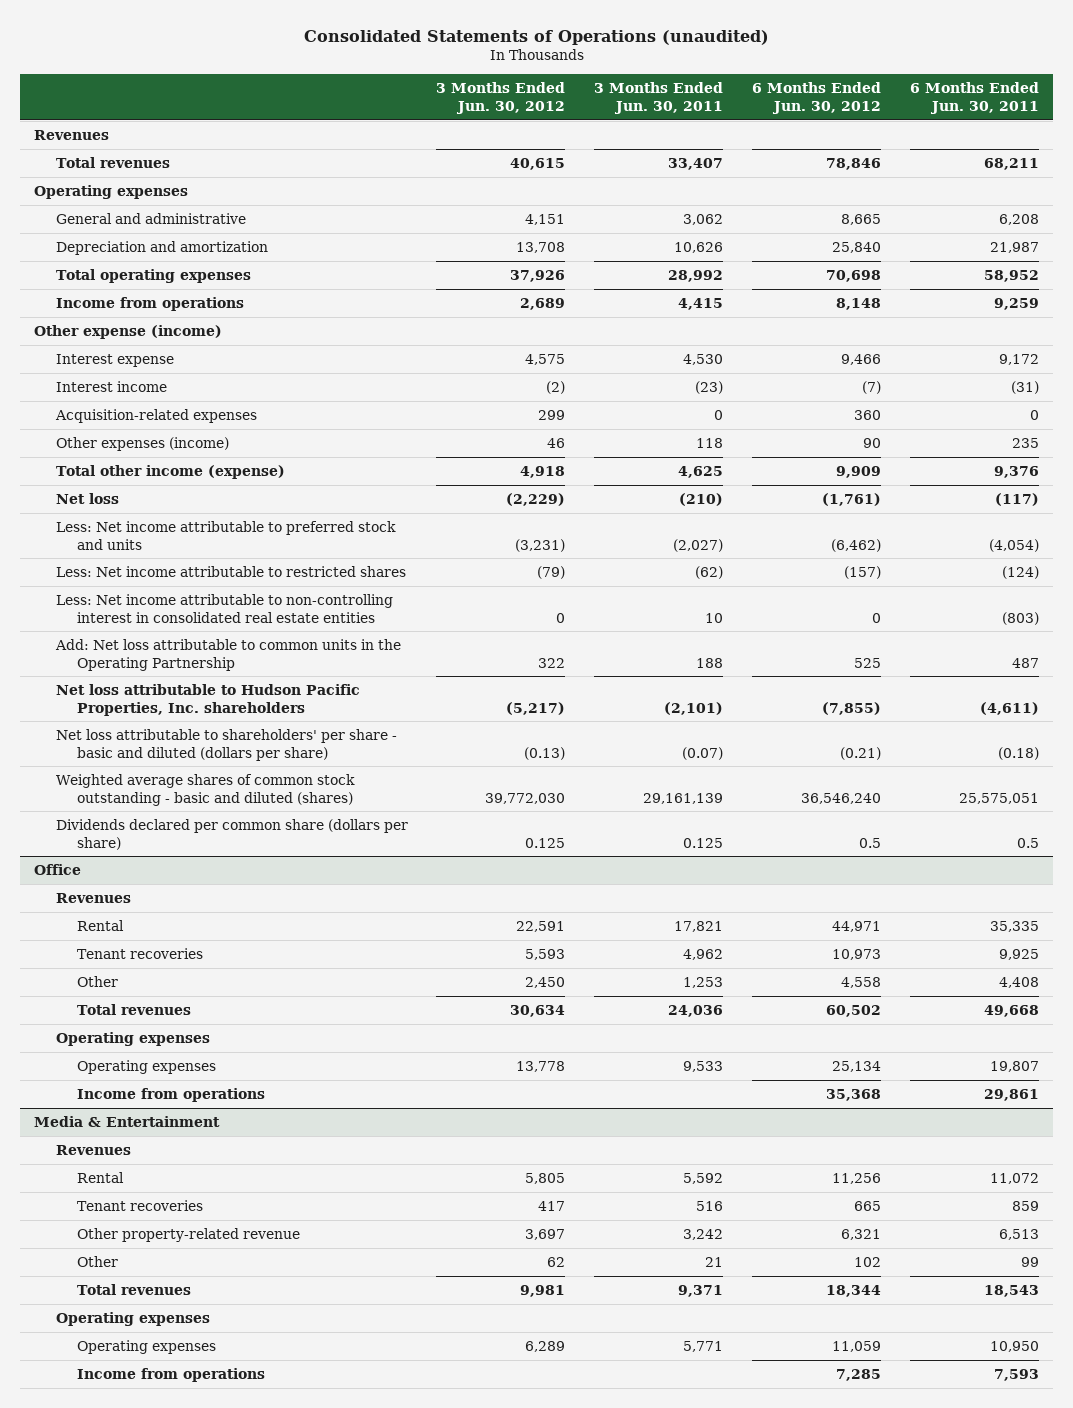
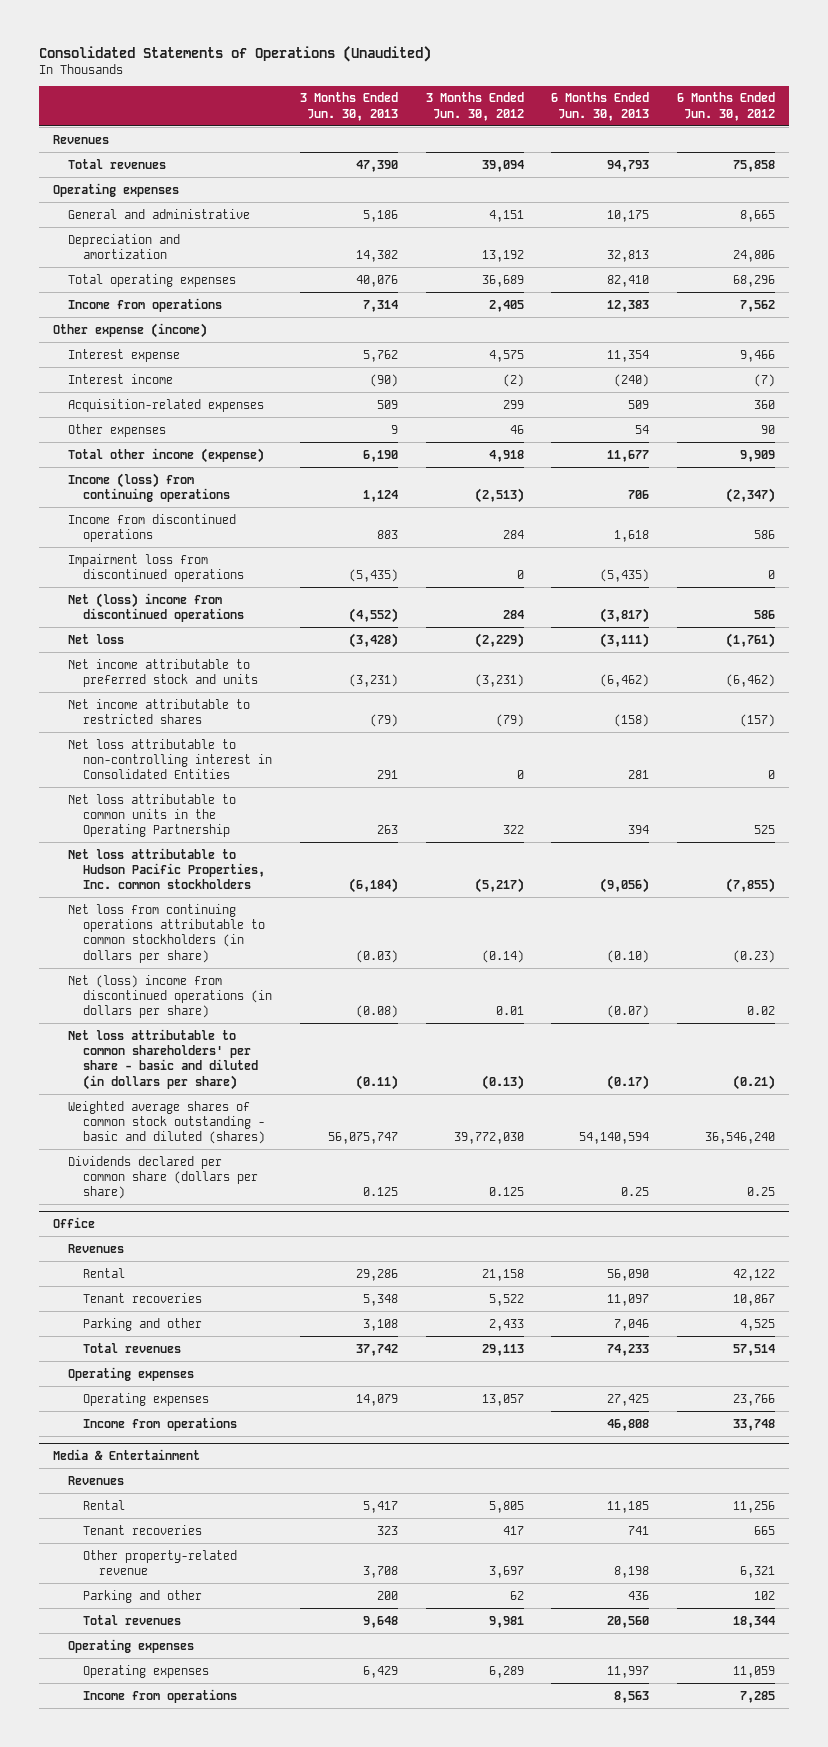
- Consolidated Statements of Operations (unaudited)
+ Consolidated Statements of Operations (Unaudited)
- | 3 Months Ended Jun. 30, 2012 | 3 Months Ended Jun. 30, 2011 | 6 Months Ended Jun. 30, 2012 | 6 Months Ended Jun. 30, 2011
+ | 3 Months Ended Jun. 30, 2013 | 3 Months Ended Jun. 30, 2012 | 6 Months Ended Jun. 30, 2013 | 6 Months Ended Jun. 30, 2012
- Total revenues | 40,615 | 33,407 | 78,846 | 68,211
+ Total revenues | 47,390 | 39,094 | 94,793 | 75,858
- Depreciation and amortization | 13,708 | 10,626 | 25,840 | 21,987
- Total operating expenses | 37,926 | 28,992 | 70,698 | 58,952
- Income from operations | 2,689 | 4,415 | 8,148 | 9,259
+ Depreciation and amortization | 14,382 | 13,192 | 32,813 | 24,806
+ Total operating expenses | 40,076 | 36,689 | 82,410 | 68,296
+ Income from operations | 7,314 | 2,405 | 12,383 | 7,562
- Other expenses (income) | 46 | 118 | 90 | 235
+ Other expenses | 9 | 46 | 54 | 90
+ Income (loss) from continuing operations | 1,124 | (2,513) | 706 | (2,347)
+ Income from discontinued operations | 883 | 284 | 1,618 | 586
+ Impairment loss from discontinued operations | (5,435) | 0 | (5,435) | 0
+ Net (loss) income from discontinued operations | (4,552) | 284 | (3,817) | 586
- Less: Net income attributable to preferred stock and units | (3,231) | (2,027) | (6,462) | (4,054)
- Less: Net income attributable to restricted shares | (79) | (62) | (157) | (124)
- Less: Net income attributable to non-controlling interest in consolidated real estate entities | 0 | 10 | 0 | (803)
- Add: Net loss attributable to common units in the Operating Partnership | 322 | 188 | 525 | 487
- Net loss attributable to Hudson Pacific Properties, Inc. shareholders | (5,217) | (2,101) | (7,855) | (4,611)
- Net loss attributable to shareholders' per share - basic and diluted (dollars per share) | (0.13) | (0.07) | (0.21) | (0.18)
+ Net income attributable to preferred stock and units | (3,231) | (3,231) | (6,462) | (6,462)
+ Net income attributable to restricted shares | (79) | (79) | (158) | (157)
+ Net loss attributable to non-controlling interest in Consolidated Entities | 291 | 0 | 281 | 0
+ Net loss attributable to common units in the Operating Partnership | 263 | 322 | 394 | 525
+ Net loss attributable to Hudson Pacific Properties, Inc. common stockholders | (6,184) | (5,217) | (9,056) | (7,855)
+ Net loss from continuing operations attributable to common stockholders (in dollars per share) | (0.03) | (0.14) | (0.10) | (0.23)
+ Net (loss) income from discontinued operations (in dollars per share) | (0.08) | 0.01 | (0.07) | 0.02
+ Net loss attributable to common shareholders' per share - basic and diluted (in dollars per share) | (0.11) | (0.13) | (0.17) | (0.21)
- Dividends declared per common share (dollars per share) | 0.125 | 0.125 | 0.5 | 0.5
+ Dividends declared per common share (dollars per share) | 0.125 | 0.125 | 0.25 | 0.25
@ Office
- Rental | 22,591 | 17,821 | 44,971 | 35,335
- Tenant recoveries | 5,593 | 4,962 | 10,973 | 9,925
- Other | 2,450 | 1,253 | 4,558 | 4,408
- Total revenues | 30,634 | 24,036 | 60,502 | 49,668
+ Rental | 29,286 | 21,158 | 56,090 | 42,122
+ Tenant recoveries | 5,348 | 5,522 | 11,097 | 10,867
+ Parking and other | 3,108 | 2,433 | 7,046 | 4,525
+ Total revenues | 37,742 | 29,113 | 74,233 | 57,514
- Operating expenses | 13,778 | 9,533 | 25,134 | 19,807
- Income from operations | | | 35,368 | 29,861
+ Operating expenses | 14,079 | 13,057 | 27,425 | 23,766
+ Income from operations | | | 46,808 | 33,748
@ Media & Entertainment
- Other | 62 | 21 | 102 | 99
+ Parking and other | 200 | 62 | 436 | 102

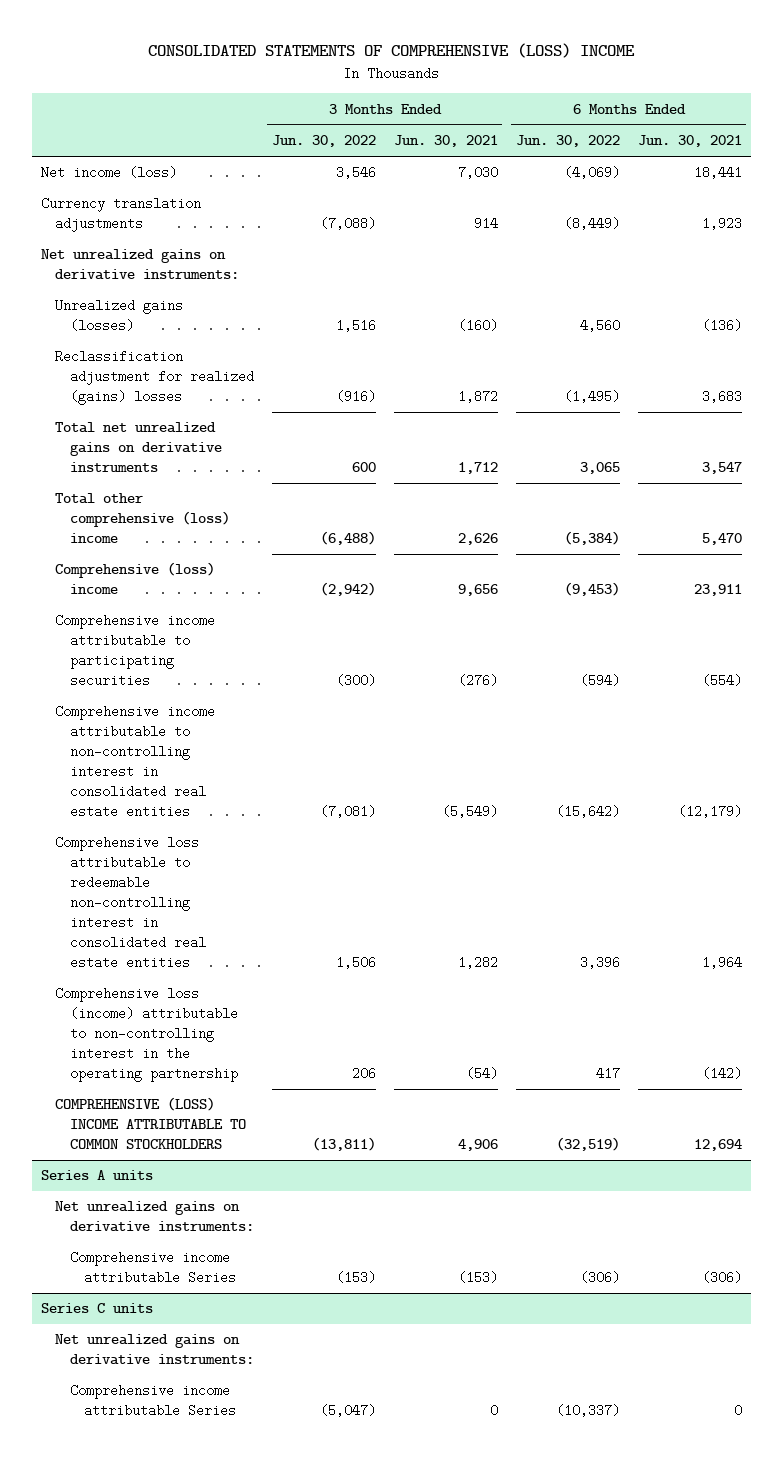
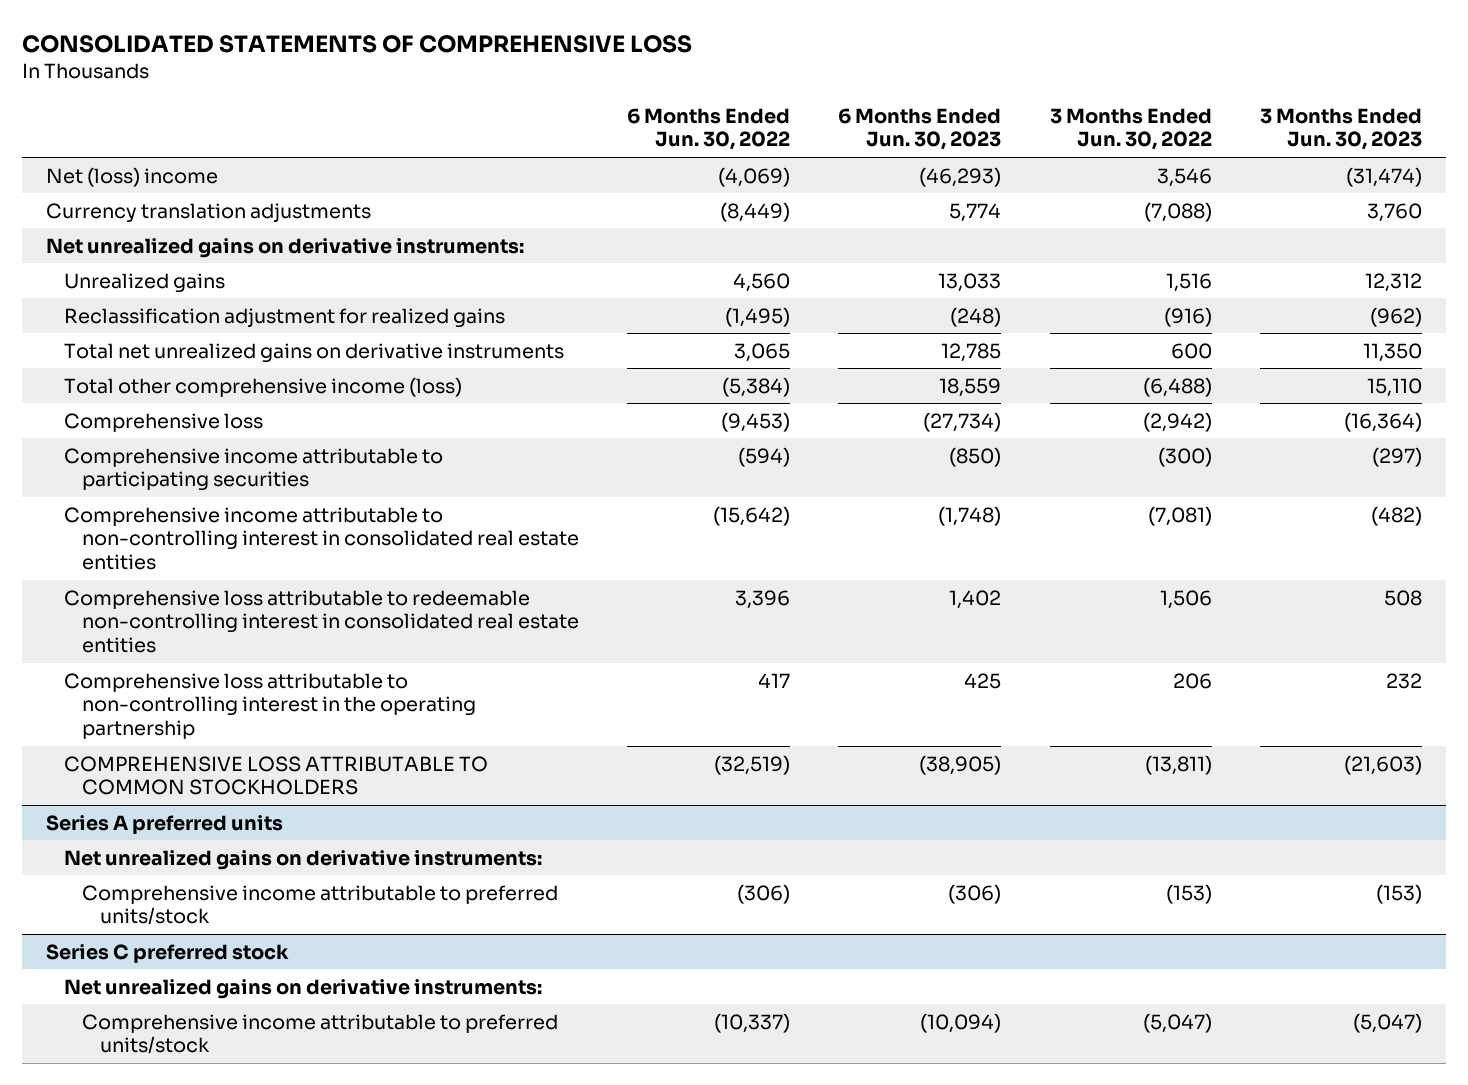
- CONSOLIDATED STATEMENTS OF COMPREHENSIVE (LOSS) INCOME
+ CONSOLIDATED STATEMENTS OF COMPREHENSIVE LOSS
- | 3 Months Ended Jun. 30, 2022 | 3 Months Ended Jun. 30, 2021 | 6 Months Ended Jun. 30, 2022 | 6 Months Ended Jun. 30, 2021
+ | 6 Months Ended Jun. 30, 2022 | 6 Months Ended Jun. 30, 2023 | 3 Months Ended Jun. 30, 2022 | 3 Months Ended Jun. 30, 2023
- Net income (loss) | 3,546 | 7,030 | (4,069) | 18,441
+ Net (loss) income | (4,069) | (46,293) | 3,546 | (31,474)
- Unrealized gains (losses) | 1,516 | (160) | 4,560 | (136)
- Reclassification adjustment for realized (gains) losses | (916) | 1,872 | (1,495) | 3,683
+ Unrealized gains | 4,560 | 13,033 | 1,516 | 12,312
+ Reclassification adjustment for realized gains | (1,495) | (248) | (916) | (962)
- Total other comprehensive (loss) income | (6,488) | 2,626 | (5,384) | 5,470
- Comprehensive (loss) income | (2,942) | 9,656 | (9,453) | 23,911
+ Total other comprehensive income (loss) | (5,384) | 18,559 | (6,488) | 15,110
+ Comprehensive loss | (9,453) | (27,734) | (2,942) | (16,364)
- Comprehensive loss (income) attributable to non-controlling interest in the operating partnership | 206 | (54) | 417 | (142)
- COMPREHENSIVE (LOSS) INCOME ATTRIBUTABLE TO COMMON STOCKHOLDERS | (13,811) | 4,906 | (32,519) | 12,694
- Series A units
+ Comprehensive loss attributable to non-controlling interest in the operating partnership | 417 | 425 | 206 | 232
+ COMPREHENSIVE LOSS ATTRIBUTABLE TO COMMON STOCKHOLDERS | (32,519) | (38,905) | (13,811) | (21,603)
+ Series A preferred units
- Comprehensive income attributable Series | (153) | (153) | (306) | (306)
- Series C units
+ Comprehensive income attributable to preferred units/stock | (306) | (306) | (153) | (153)
+ Series C preferred stock
- Comprehensive income attributable Series | (5,047) | 0 | (10,337) | 0
+ Comprehensive income attributable to preferred units/stock | (10,337) | (10,094) | (5,047) | (5,047)

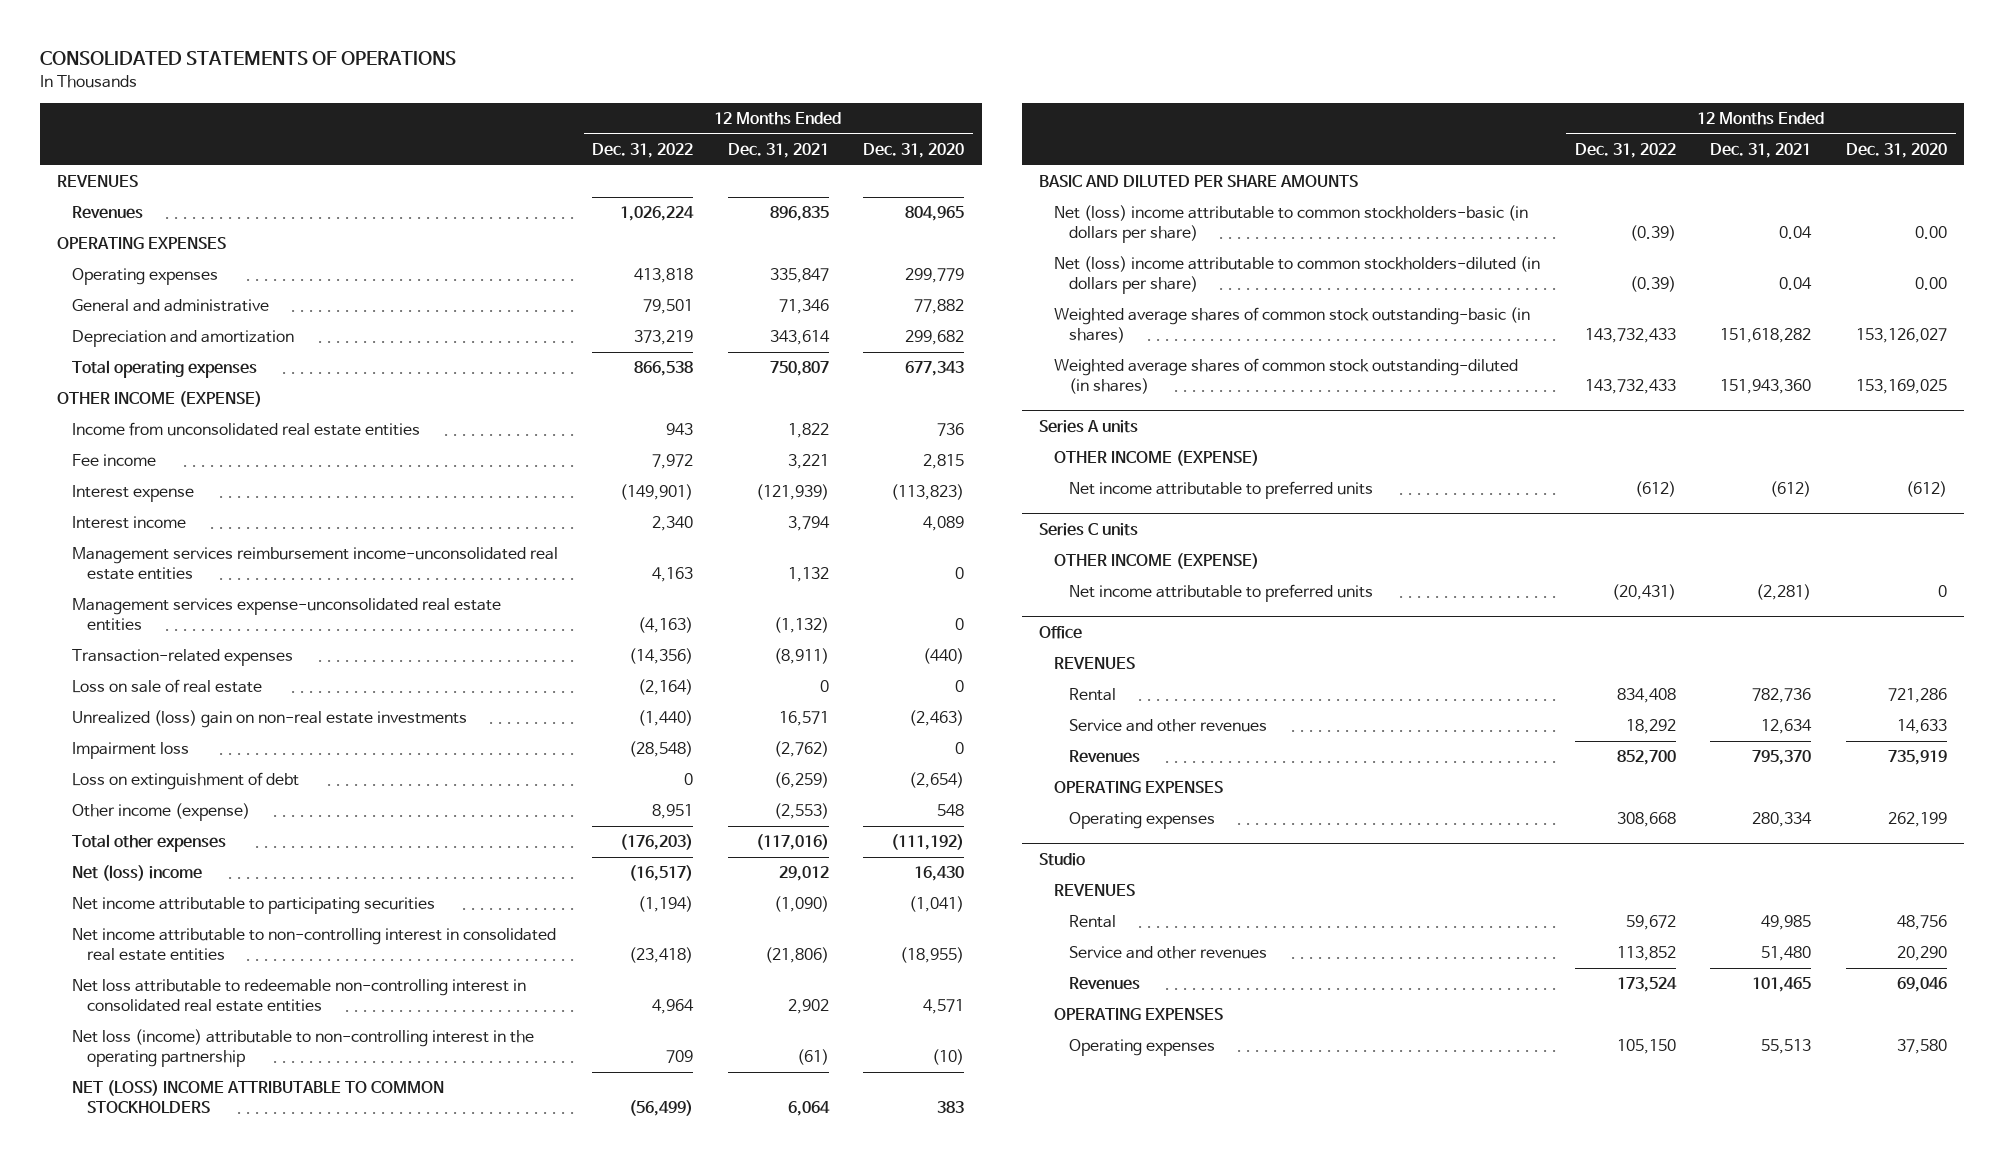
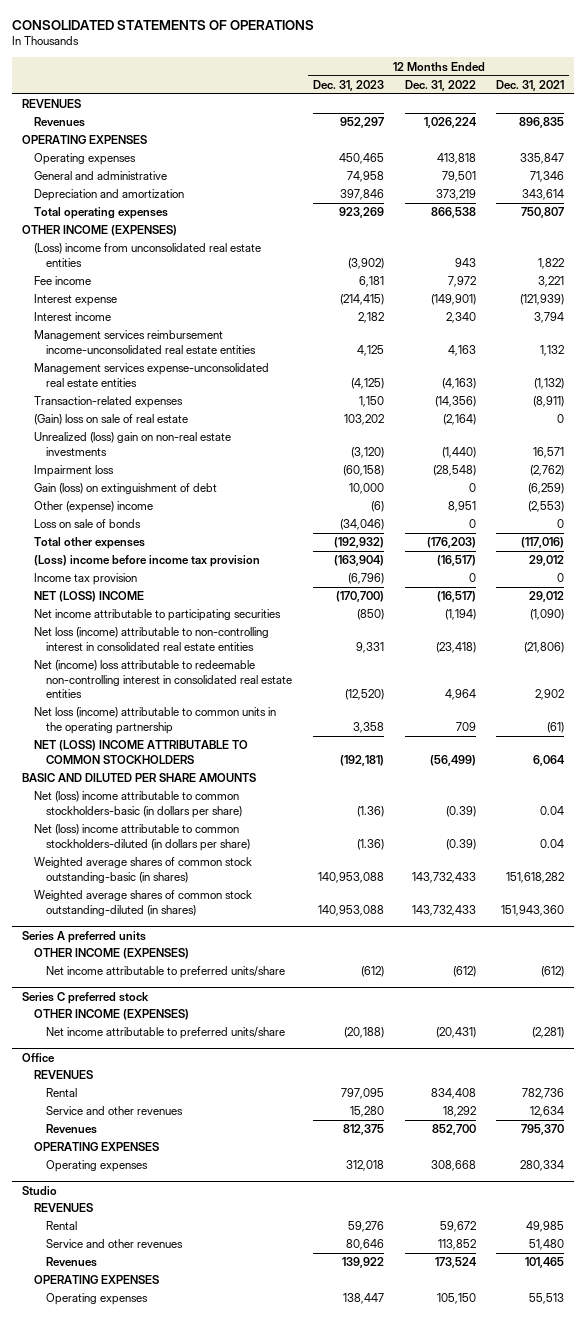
- | 12 Months Ended Dec. 31, 2022 | 12 Months Ended Dec. 31, 2021 | 12 Months Ended Dec. 31, 2020
+ | 12 Months Ended Dec. 31, 2023 | 12 Months Ended Dec. 31, 2022 | 12 Months Ended Dec. 31, 2021
- OTHER INCOME (EXPENSE)
- Income from unconsolidated real estate entities | 943 | 1,822 | 736
+ OTHER INCOME (EXPENSES)
+ (Loss) income from unconsolidated real estate entities | (3,902) | 943 | 1,822
- Loss on sale of real estate | (2,164) | 0 | 0
+ (Gain) loss on sale of real estate | 103,202 | (2,164) | 0
- Loss on extinguishment of debt | 0 | (6,259) | (2,654)
- Other income (expense) | 8,951 | (2,553) | 548
+ Gain (loss) on extinguishment of debt | 10,000 | 0 | (6,259)
+ Other (expense) income | (6) | 8,951 | (2,553)
+ Loss on sale of bonds | (34,046) | 0 | 0
- Net (loss) income | (16,517) | 29,012 | 16,430
+ (Loss) income before income tax provision | (163,904) | (16,517) | 29,012
+ Income tax provision | (6,796) | 0 | 0
+ NET (LOSS) INCOME | (170,700) | (16,517) | 29,012
- Net income attributable to non-controlling interest in consolidated real estate entities | (23,418) | (21,806) | (18,955)
- Net loss attributable to redeemable non-controlling interest in consolidated real estate entities | 4,964 | 2,902 | 4,571
- Net loss (income) attributable to non-controlling interest in the operating partnership | 709 | (61) | (10)
+ Net loss (income) attributable to non-controlling interest in consolidated real estate entities | 9,331 | (23,418) | (21,806)
+ Net (income) loss attributable to redeemable non-controlling interest in consolidated real estate entities | (12,520) | 4,964 | 2,902
+ Net loss (income) attributable to common units in the operating partnership | 3,358 | 709 | (61)
- Series A units
- OTHER INCOME (EXPENSE)
- Net income attributable to preferred units | (612) | (612) | (612)
- Series C units
- OTHER INCOME (EXPENSE)
- Net income attributable to preferred units | (20,431) | (2,281) | 0
+ Series A preferred units
+ OTHER INCOME (EXPENSES)
+ Net income attributable to preferred units/share | (612) | (612) | (612)
+ Series C preferred stock
+ OTHER INCOME (EXPENSES)
+ Net income attributable to preferred units/share | (20,188) | (20,431) | (2,281)

